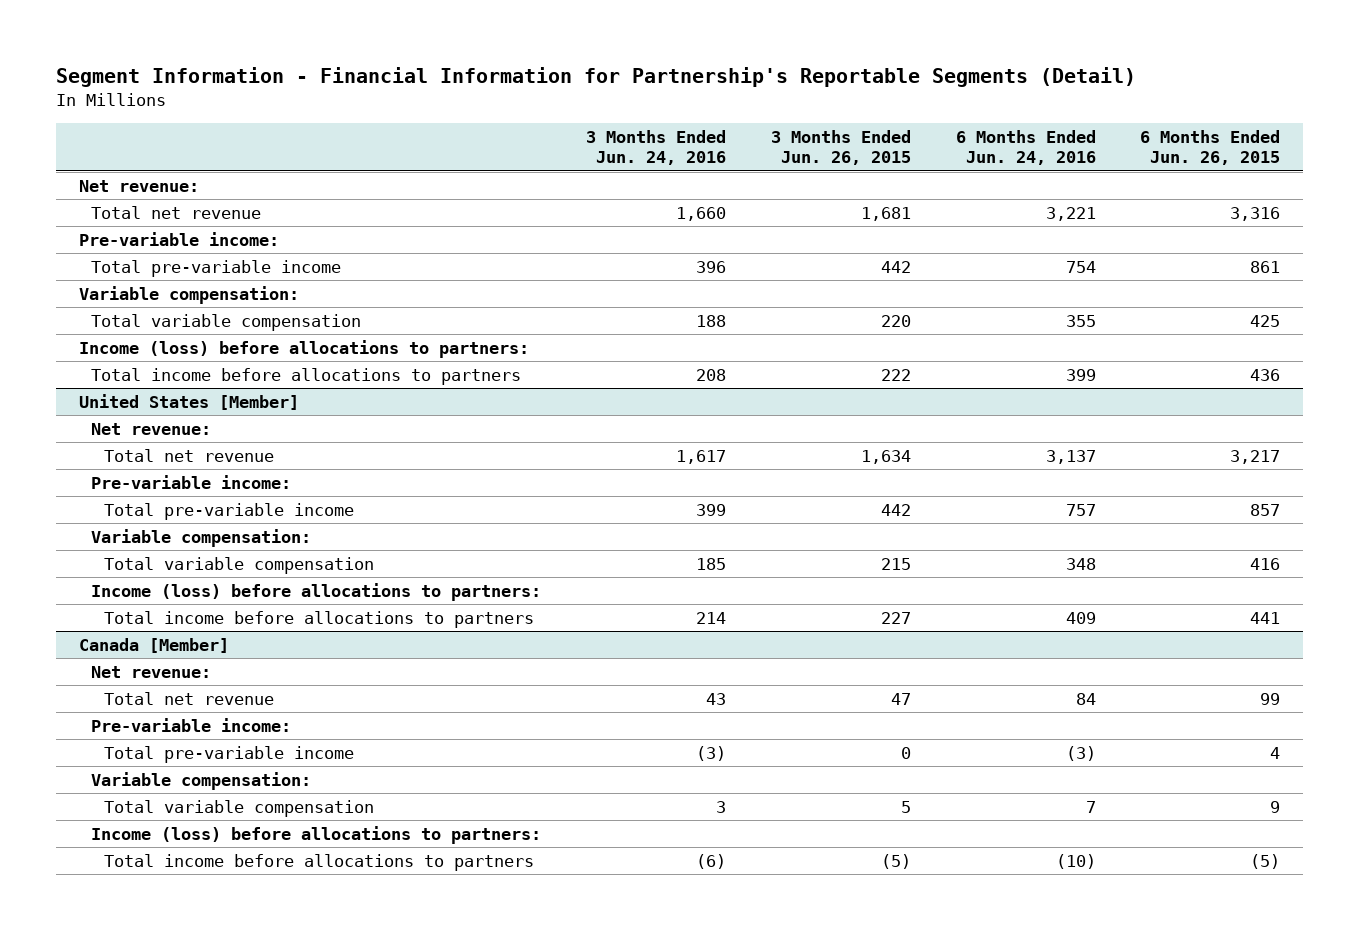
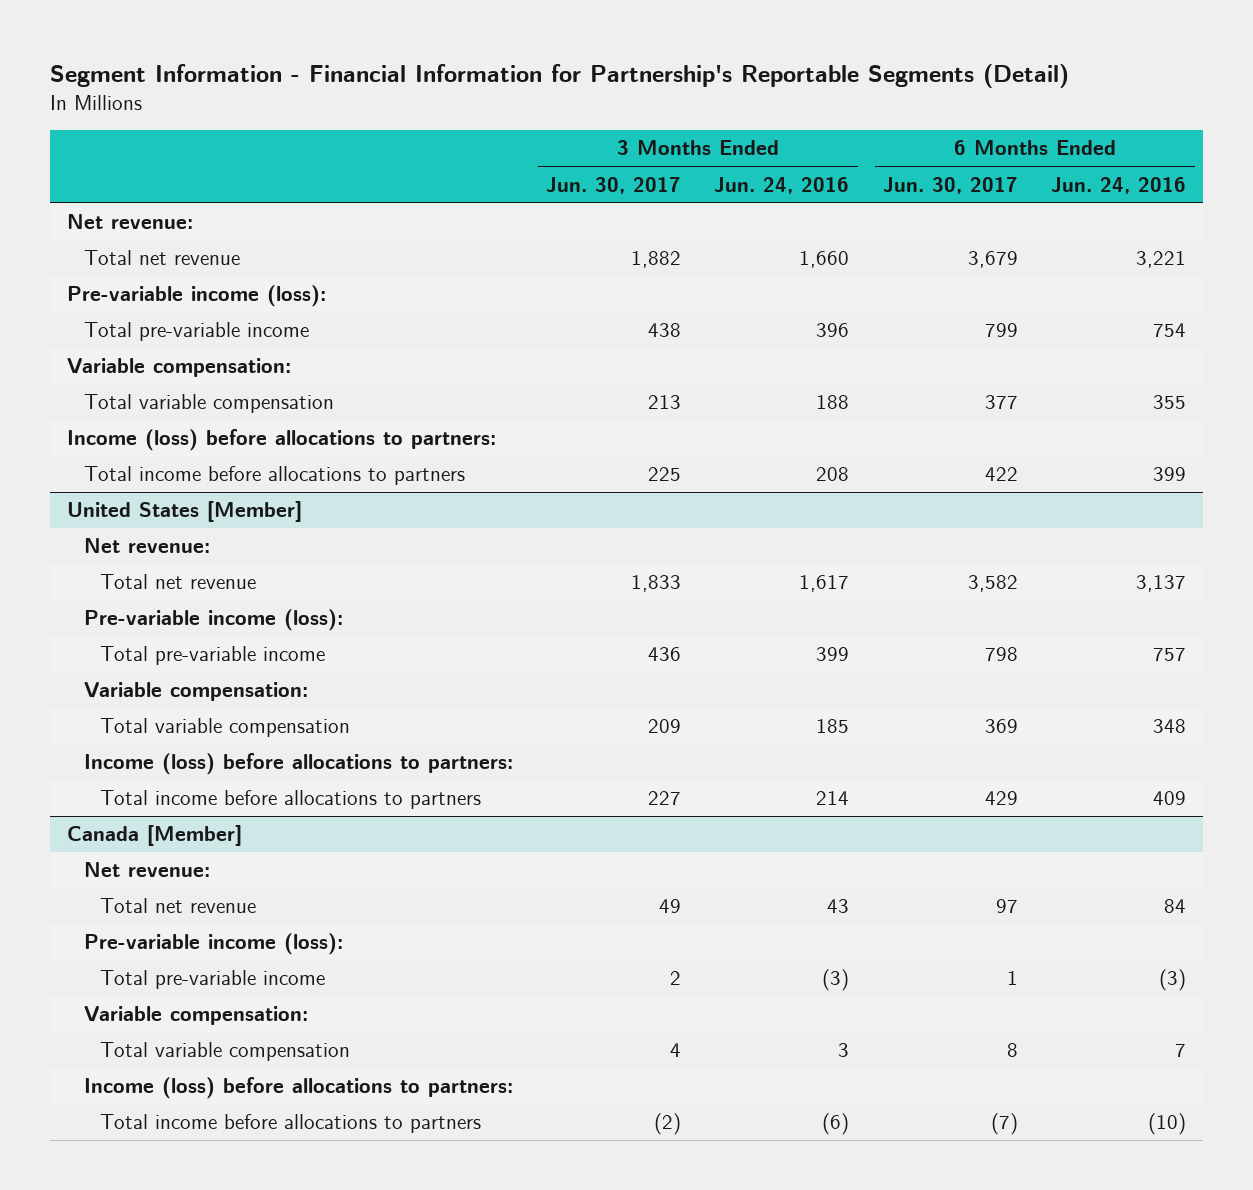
- | 3 Months Ended Jun. 24, 2016 | 3 Months Ended Jun. 26, 2015 | 6 Months Ended Jun. 24, 2016 | 6 Months Ended Jun. 26, 2015
+ | 3 Months Ended Jun. 30, 2017 | 3 Months Ended Jun. 24, 2016 | 6 Months Ended Jun. 30, 2017 | 6 Months Ended Jun. 24, 2016
- Pre-variable income:
+ Pre-variable income (loss):
@ United States [Member]
- Pre-variable income:
+ Pre-variable income (loss):
@ Canada [Member]
- Pre-variable income:
+ Pre-variable income (loss):

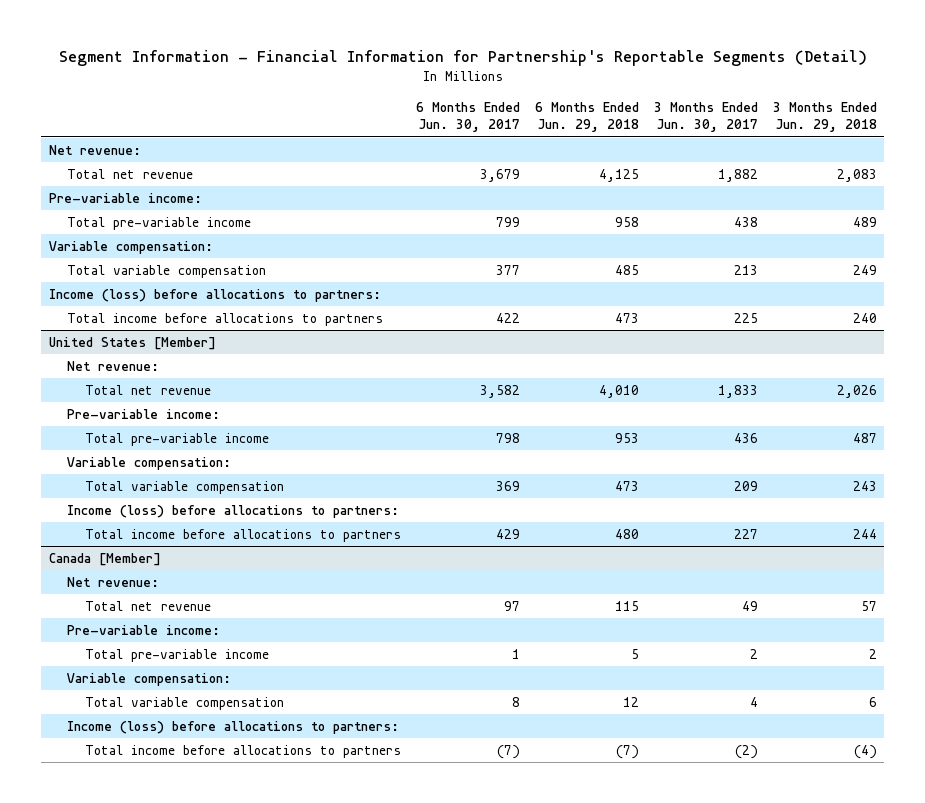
- | 3 Months Ended Jun. 30, 2017 | 3 Months Ended Jun. 24, 2016 | 6 Months Ended Jun. 30, 2017 | 6 Months Ended Jun. 24, 2016
+ | 6 Months Ended Jun. 30, 2017 | 6 Months Ended Jun. 29, 2018 | 3 Months Ended Jun. 30, 2017 | 3 Months Ended Jun. 29, 2018
- Pre-variable income (loss):
+ Pre-variable income:
@ United States [Member]
- Pre-variable income (loss):
+ Pre-variable income:
@ Canada [Member]
- Pre-variable income (loss):
+ Pre-variable income:

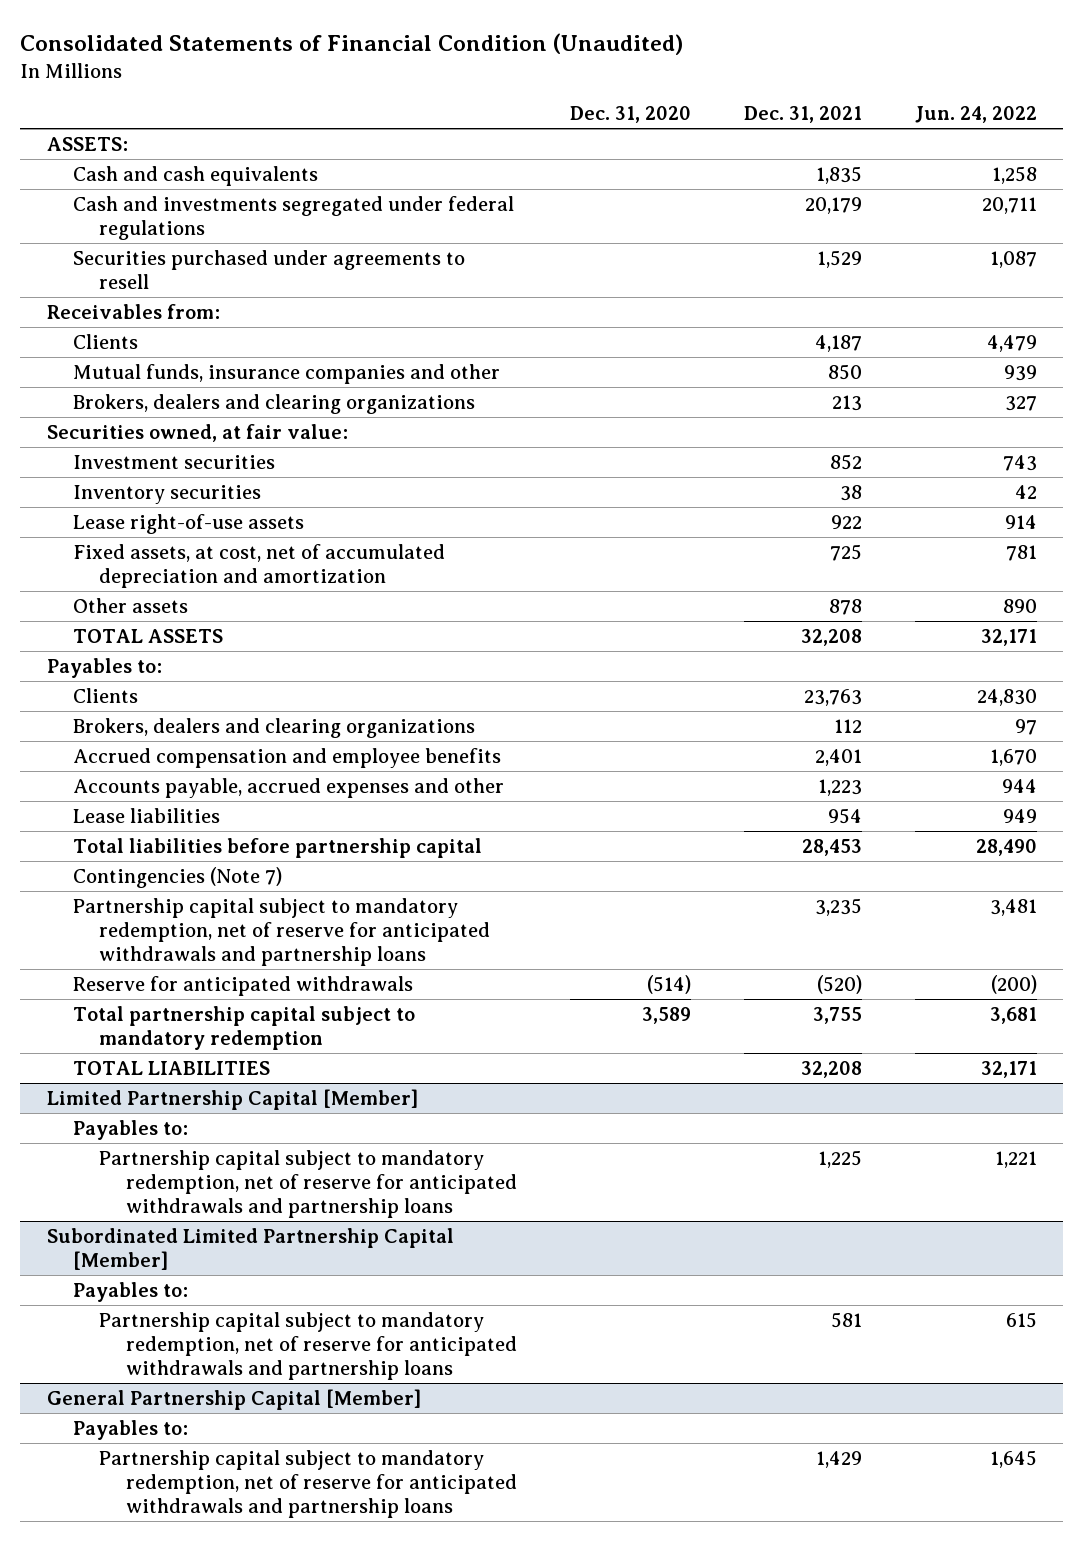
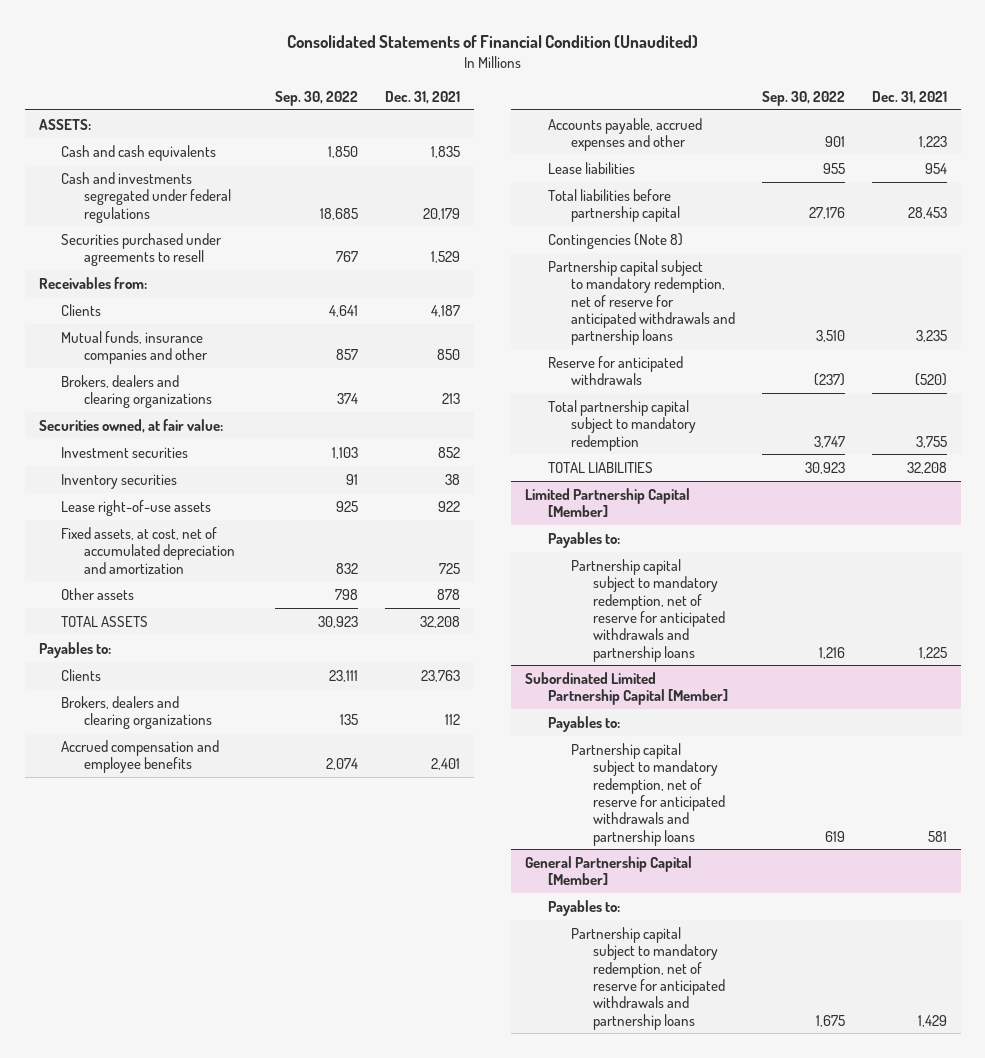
- | Dec. 31, 2020 | Dec. 31, 2021 | Jun. 24, 2022
+ | Sep. 30, 2022 | Dec. 31, 2021
- Contingencies (Note 7)
+ Contingencies (Note 8)

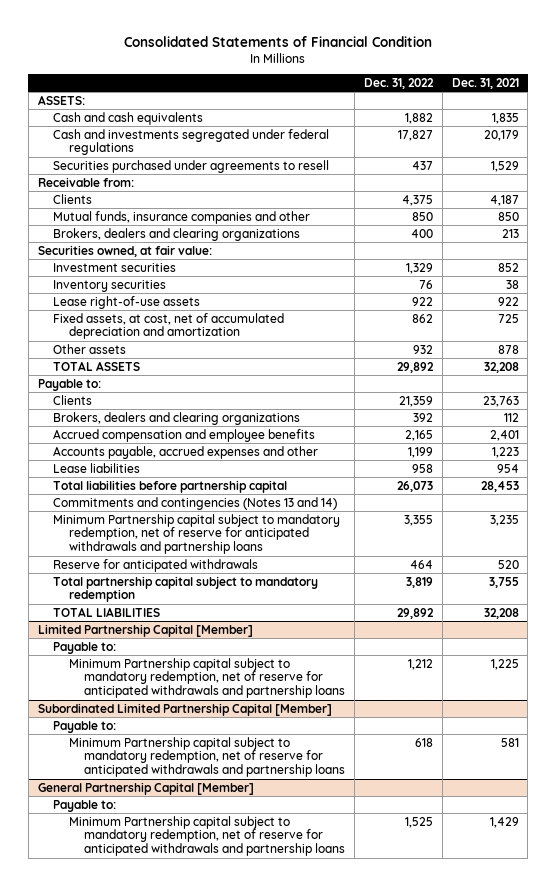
- Consolidated Statements of Financial Condition (Unaudited)
+ Consolidated Statements of Financial Condition
- | Sep. 30, 2022 | Dec. 31, 2021
+ | Dec. 31, 2022 | Dec. 31, 2021
- Receivables from:
+ Receivable from:
- Payables to:
+ Payable to:
- Contingencies (Note 8)
- Partnership capital subject to mandatory redemption, net of reserve for anticipated withdrawals and partnership loans | 3,510 | 3,235
- Reserve for anticipated withdrawals | (237) | (520)
+ Commitments and contingencies (Notes 13 and 14)
+ Minimum Partnership capital subject to mandatory redemption, net of reserve for anticipated withdrawals and partnership loans | 3,355 | 3,235
+ Reserve for anticipated withdrawals | 464 | 520
@ Limited Partnership Capital [Member]
- Payables to:
- Partnership capital subject to mandatory redemption, net of reserve for anticipated withdrawals and partnership loans | 1,216 | 1,225
+ Payable to:
+ Minimum Partnership capital subject to mandatory redemption, net of reserve for anticipated withdrawals and partnership loans | 1,212 | 1,225
@ Subordinated Limited Partnership Capital [Member]
- Payables to:
- Partnership capital subject to mandatory redemption, net of reserve for anticipated withdrawals and partnership loans | 619 | 581
+ Payable to:
+ Minimum Partnership capital subject to mandatory redemption, net of reserve for anticipated withdrawals and partnership loans | 618 | 581
@ General Partnership Capital [Member]
- Payables to:
- Partnership capital subject to mandatory redemption, net of reserve for anticipated withdrawals and partnership loans | 1,675 | 1,429
+ Payable to:
+ Minimum Partnership capital subject to mandatory redemption, net of reserve for anticipated withdrawals and partnership loans | 1,525 | 1,429

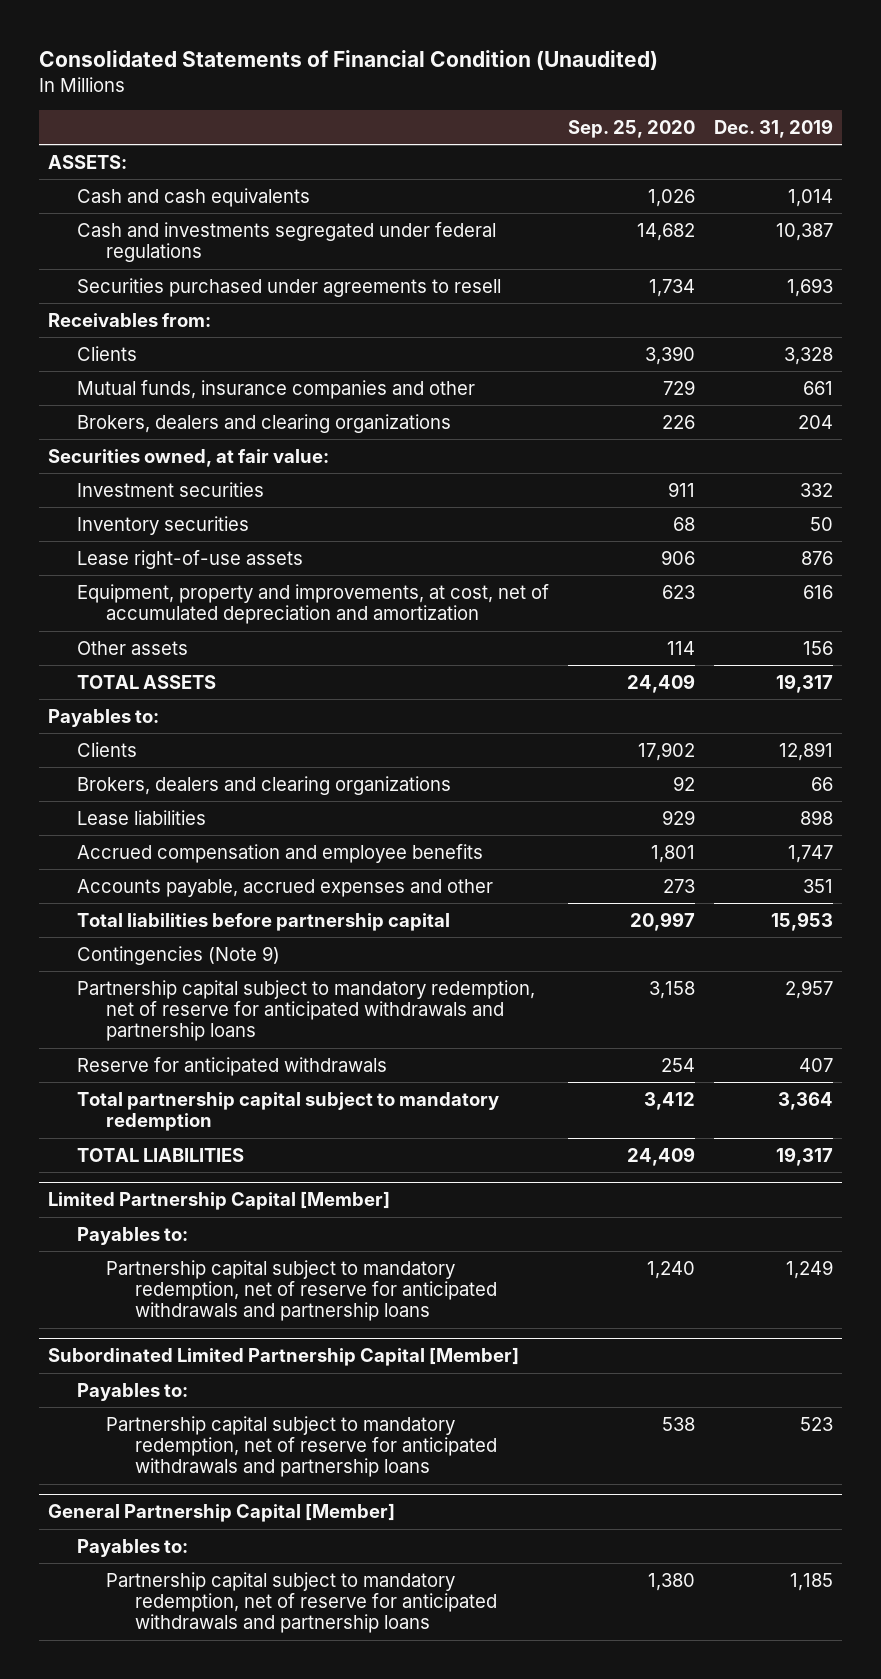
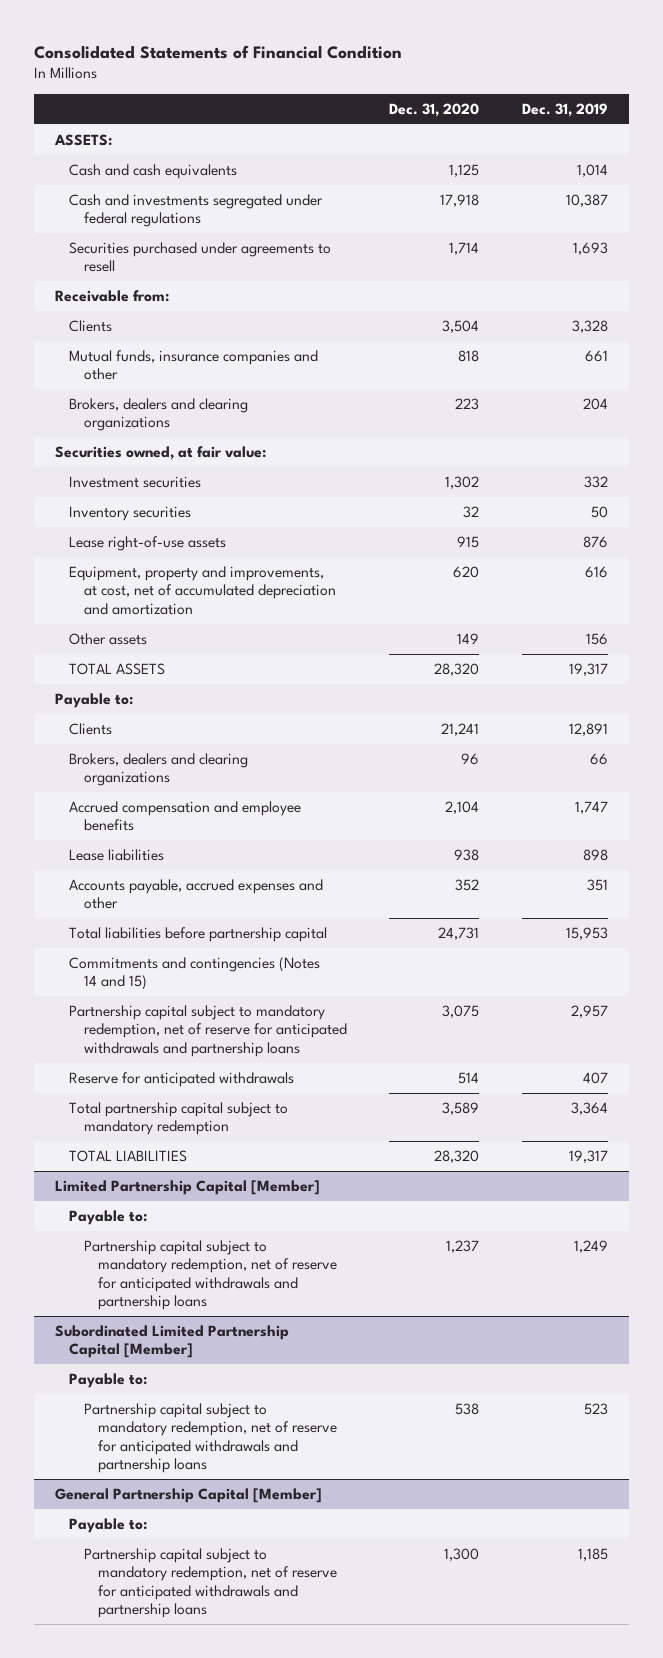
- Consolidated Statements of Financial Condition (Unaudited)
+ Consolidated Statements of Financial Condition
- | Sep. 25, 2020 | Dec. 31, 2019
+ | Dec. 31, 2020 | Dec. 31, 2019
- Receivables from:
+ Receivable from:
- Payables to:
+ Payable to:
moved down: Lease liabilities | 938 | 898
- Contingencies (Note 9)
+ Commitments and contingencies (Notes 14 and 15)
@ Limited Partnership Capital [Member]
- Payables to:
+ Payable to:
@ Subordinated Limited Partnership Capital [Member]
- Payables to:
+ Payable to:
@ General Partnership Capital [Member]
- Payables to:
+ Payable to:

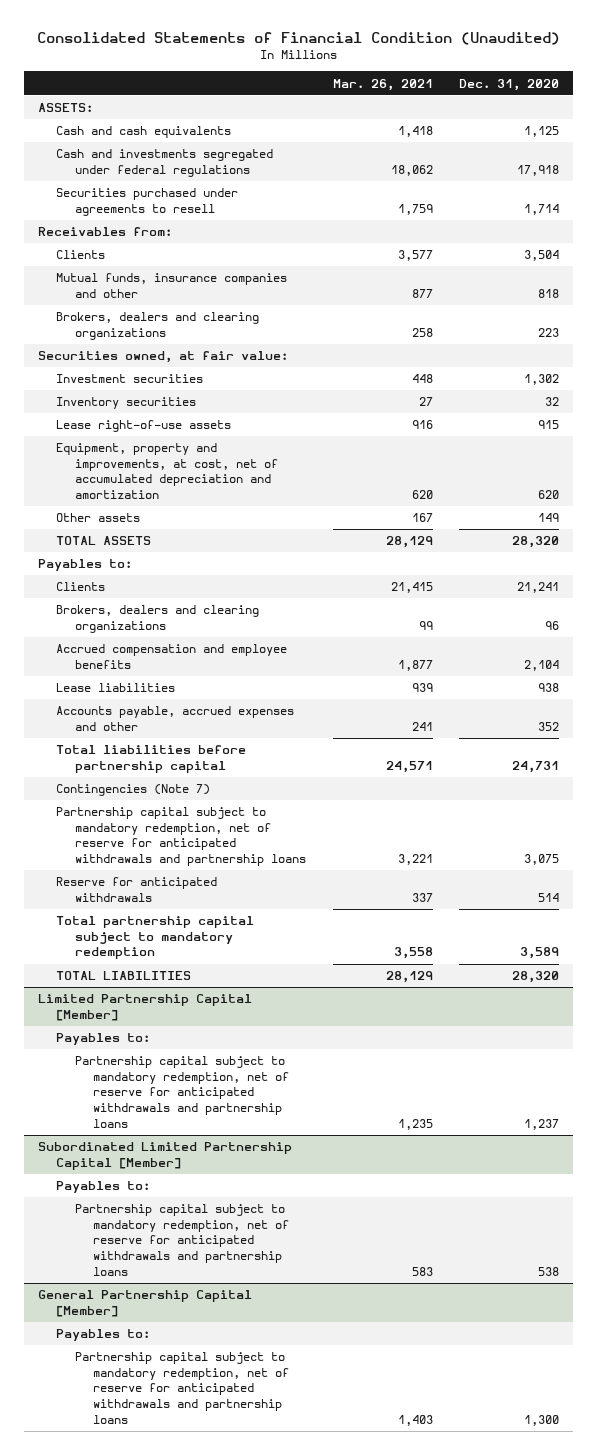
- Consolidated Statements of Financial Condition
+ Consolidated Statements of Financial Condition (Unaudited)
- | Dec. 31, 2020 | Dec. 31, 2019
+ | Mar. 26, 2021 | Dec. 31, 2020
- Receivable from:
+ Receivables from:
- Payable to:
+ Payables to:
- Commitments and contingencies (Notes 14 and 15)
+ Contingencies (Note 7)
@ Limited Partnership Capital [Member]
- Payable to:
+ Payables to:
@ Subordinated Limited Partnership Capital [Member]
- Payable to:
+ Payables to:
@ General Partnership Capital [Member]
- Payable to:
+ Payables to:

